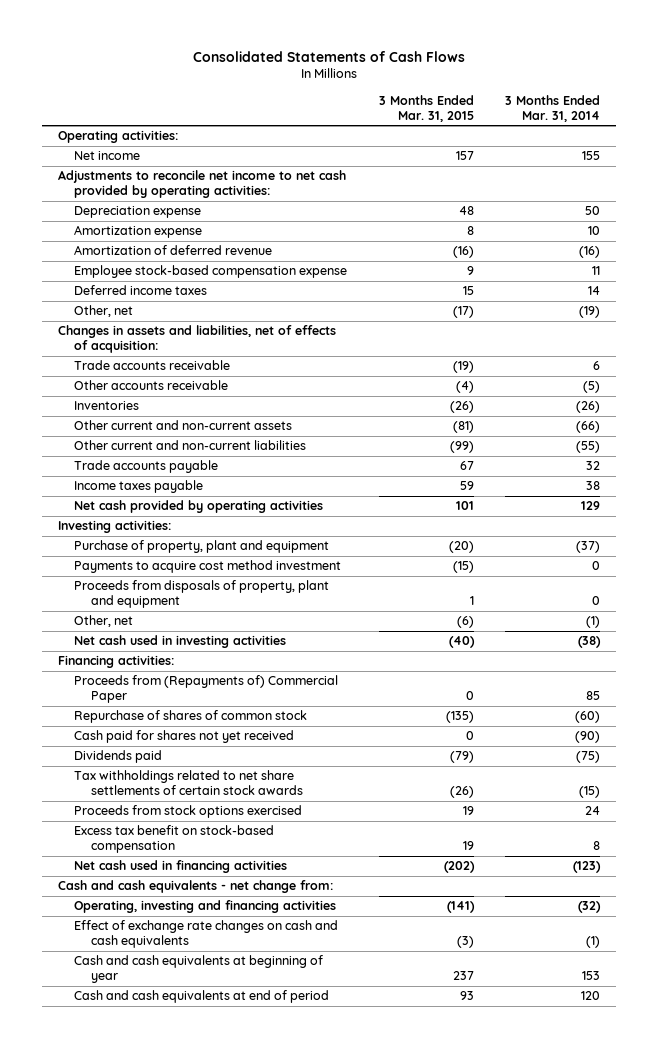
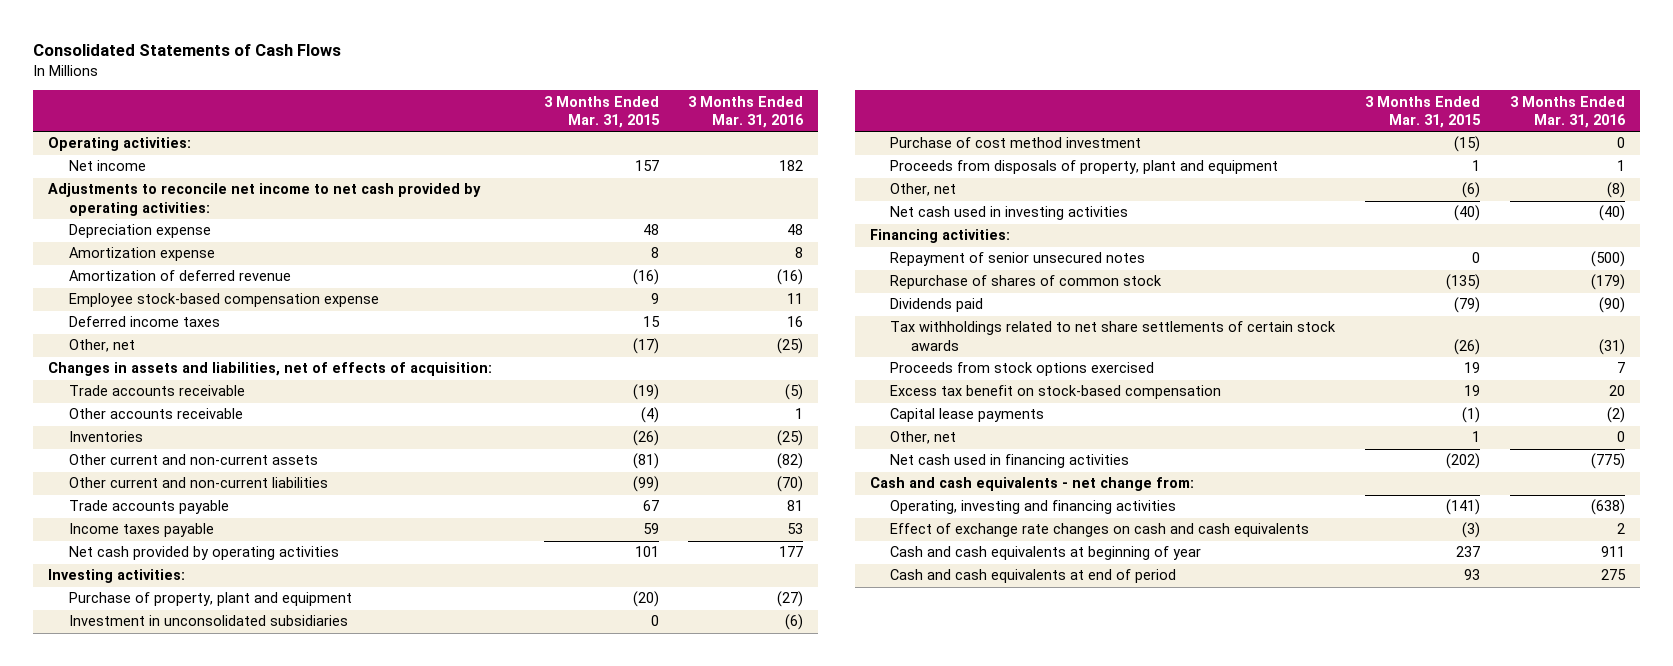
- | 3 Months Ended Mar. 31, 2015 | 3 Months Ended Mar. 31, 2014
+ | 3 Months Ended Mar. 31, 2015 | 3 Months Ended Mar. 31, 2016
- Payments to acquire cost method investment | (15) | 0
+ Investment in unconsolidated subsidiaries | 0 | (6)
+ Purchase of cost method investment | (15) | 0
- Proceeds from (Repayments of) Commercial Paper | 0 | 85
+ Repayment of senior unsecured notes | 0 | (500)
- Cash paid for shares not yet received | 0 | (90)
+ Capital lease payments | (1) | (2)
+ Other, net | 1 | 0

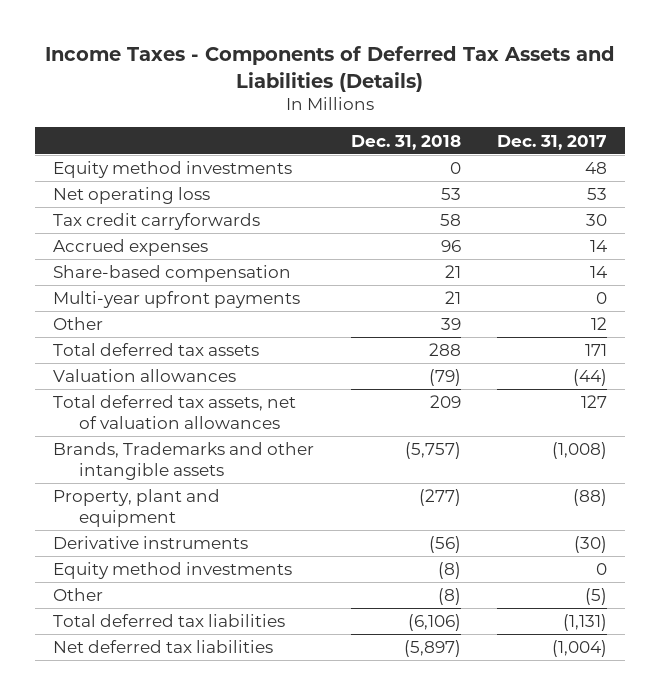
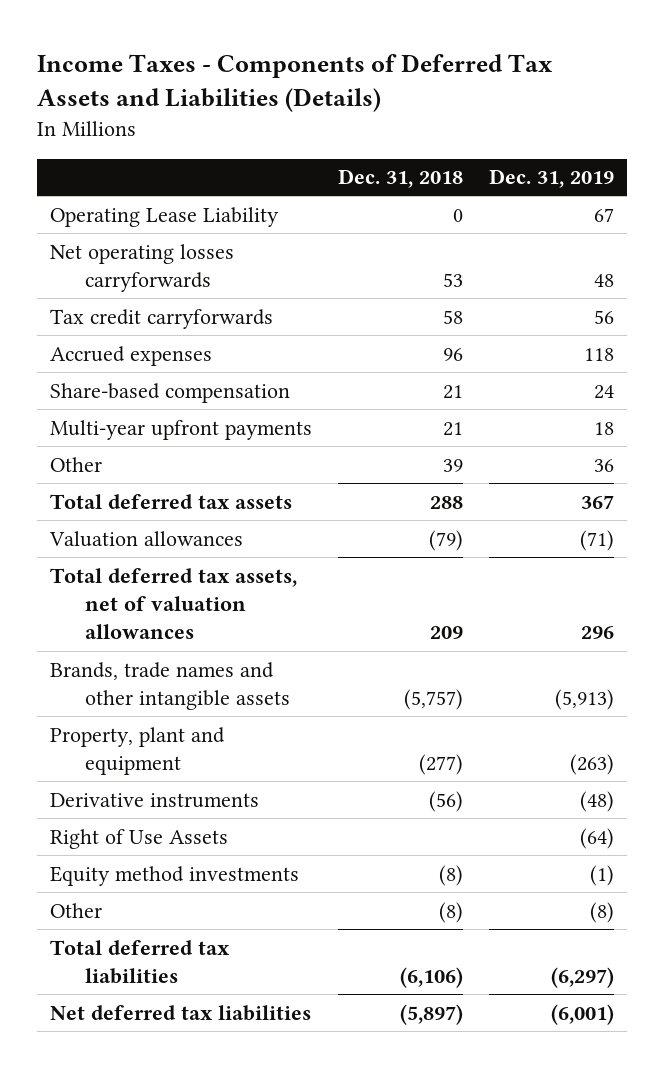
- | Dec. 31, 2018 | Dec. 31, 2017
+ | Dec. 31, 2018 | Dec. 31, 2019
- Equity method investments | 0 | 48
- Net operating loss | 53 | 53
+ Operating Lease Liability | 0 | 67
+ Net operating losses carryforwards | 53 | 48
- Brands, Trademarks and other intangible assets | (5,757) | (1,008)
+ Brands, trade names and other intangible assets | (5,757) | (5,913)
+ Right of Use Assets | | (64)

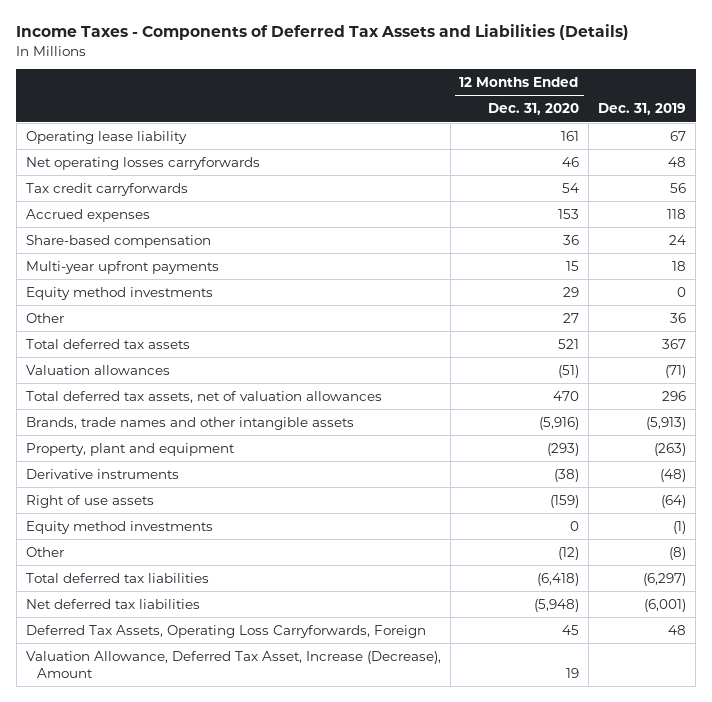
- | Dec. 31, 2018 | Dec. 31, 2019
+ | 12 Months Ended Dec. 31, 2020 | Dec. 31, 2019
- Operating Lease Liability | 0 | 67
+ Operating lease liability | 161 | 67
+ Equity method investments | 29 | 0
- Right of Use Assets | | (64)
+ Right of use assets | (159) | (64)
+ Deferred Tax Assets, Operating Loss Carryforwards, Foreign | 45 | 48
+ Valuation Allowance, Deferred Tax Asset, Increase (Decrease), Amount | 19 |

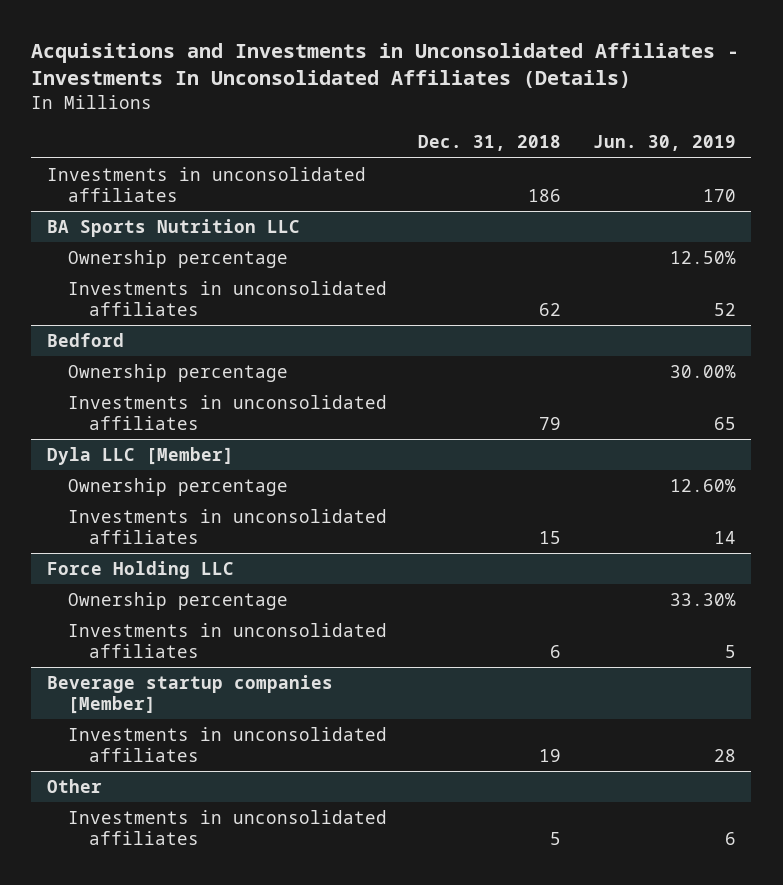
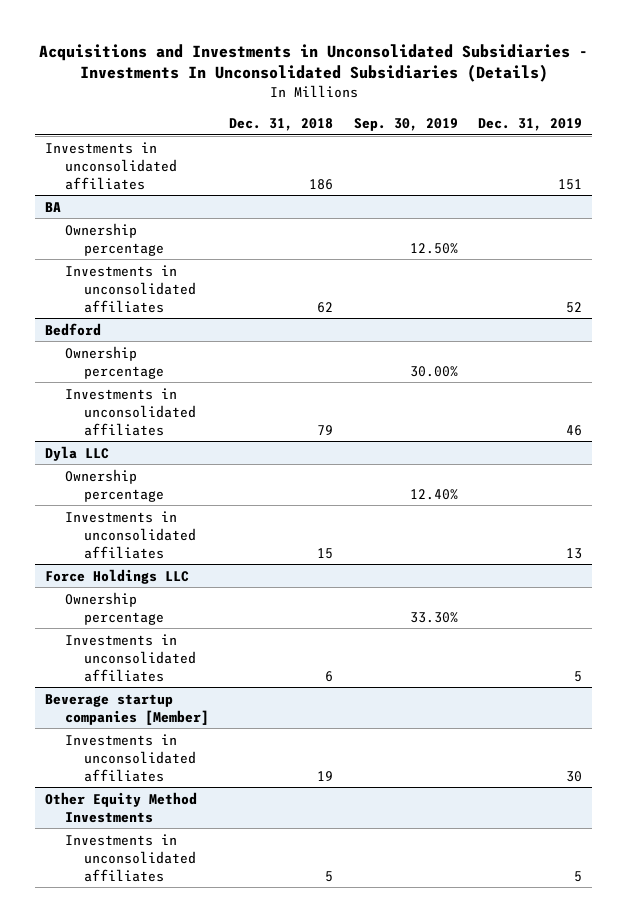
- Acquisitions and Investments in Unconsolidated Affiliates - Investments In Unconsolidated Affiliates (Details)
+ Acquisitions and Investments in Unconsolidated Subsidiaries - Investments In Unconsolidated Subsidiaries (Details)
- | Dec. 31, 2018 | Jun. 30, 2019
+ | Dec. 31, 2018 | Sep. 30, 2019 | Dec. 31, 2019
- BA Sports Nutrition LLC
+ BA
- Dyla LLC [Member]
+ Dyla LLC
- Force Holding LLC
+ Force Holdings LLC
- Other
+ Other Equity Method Investments

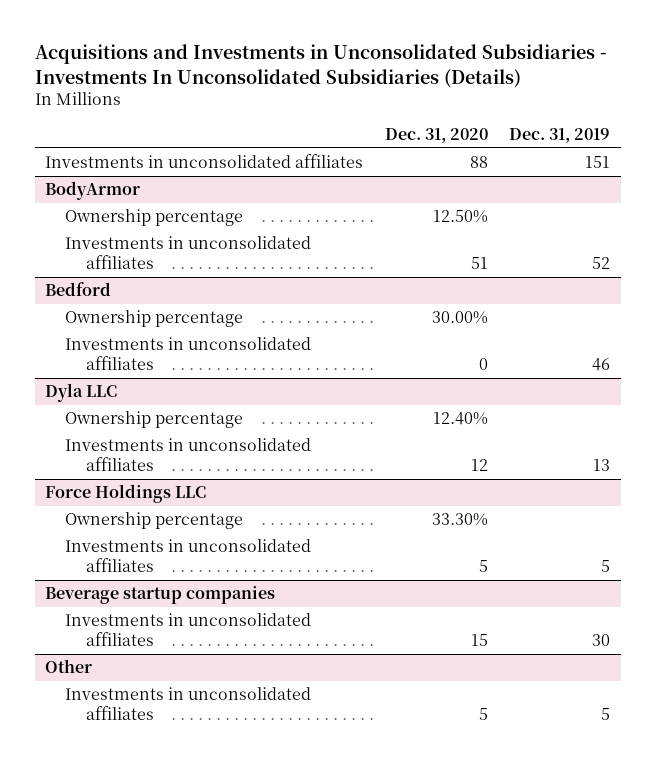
- | Dec. 31, 2018 | Sep. 30, 2019 | Dec. 31, 2019
+ | Dec. 31, 2020 | Dec. 31, 2019
- BA
+ BodyArmor
- Beverage startup companies [Member]
+ Beverage startup companies
- Other Equity Method Investments
+ Other

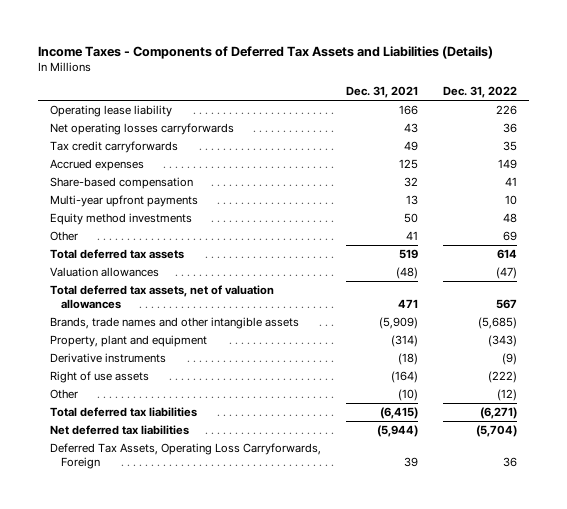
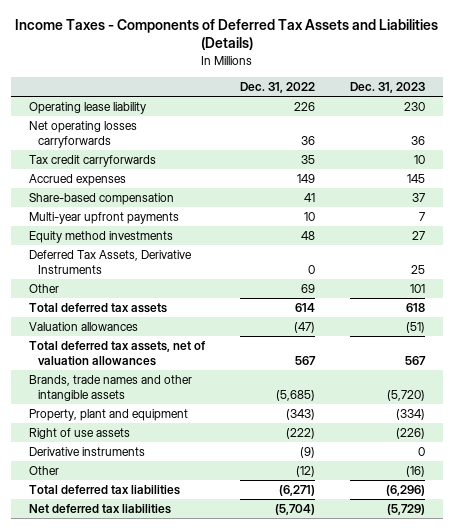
- | Dec. 31, 2021 | Dec. 31, 2022
+ | Dec. 31, 2022 | Dec. 31, 2023
+ Deferred Tax Assets, Derivative Instruments | 0 | 25
moved down: Derivative instruments | (9) | 0
- Deferred Tax Assets, Operating Loss Carryforwards, Foreign | 39 | 36

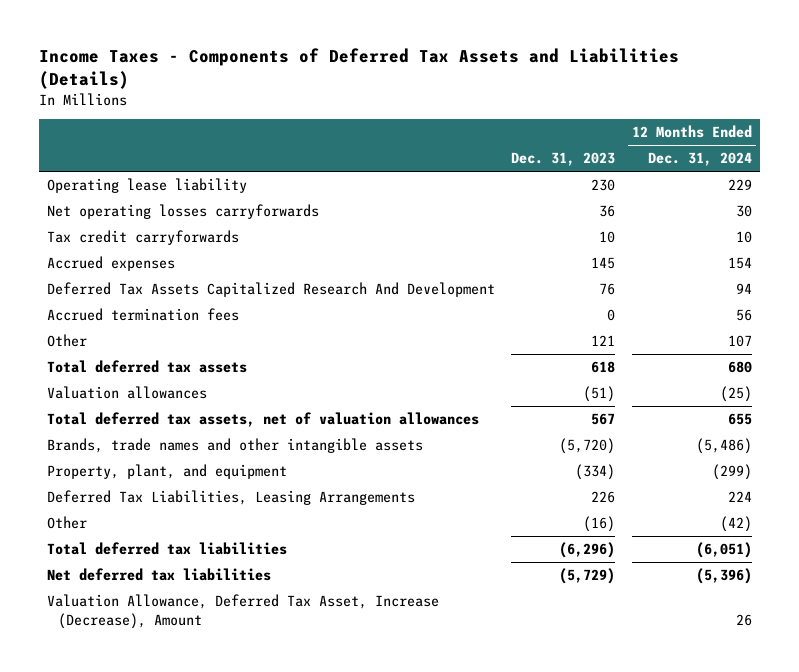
- | Dec. 31, 2022 | Dec. 31, 2023
+ | Dec. 31, 2023 | 12 Months Ended Dec. 31, 2024
- Share-based compensation | 41 | 37
- Multi-year upfront payments | 10 | 7
- Equity method investments | 48 | 27
- Deferred Tax Assets, Derivative Instruments | 0 | 25
- Other | 69 | 101
+ Deferred Tax Assets Capitalized Research And Development | 76 | 94
+ Accrued termination fees | 0 | 56
+ Other | 121 | 107
- Property, plant and equipment | (343) | (334)
- Right of use assets | (222) | (226)
- Derivative instruments | (9) | 0
+ Property, plant, and equipment | (334) | (299)
+ Deferred Tax Liabilities, Leasing Arrangements | 226 | 224
+ Valuation Allowance, Deferred Tax Asset, Increase (Decrease), Amount | | 26

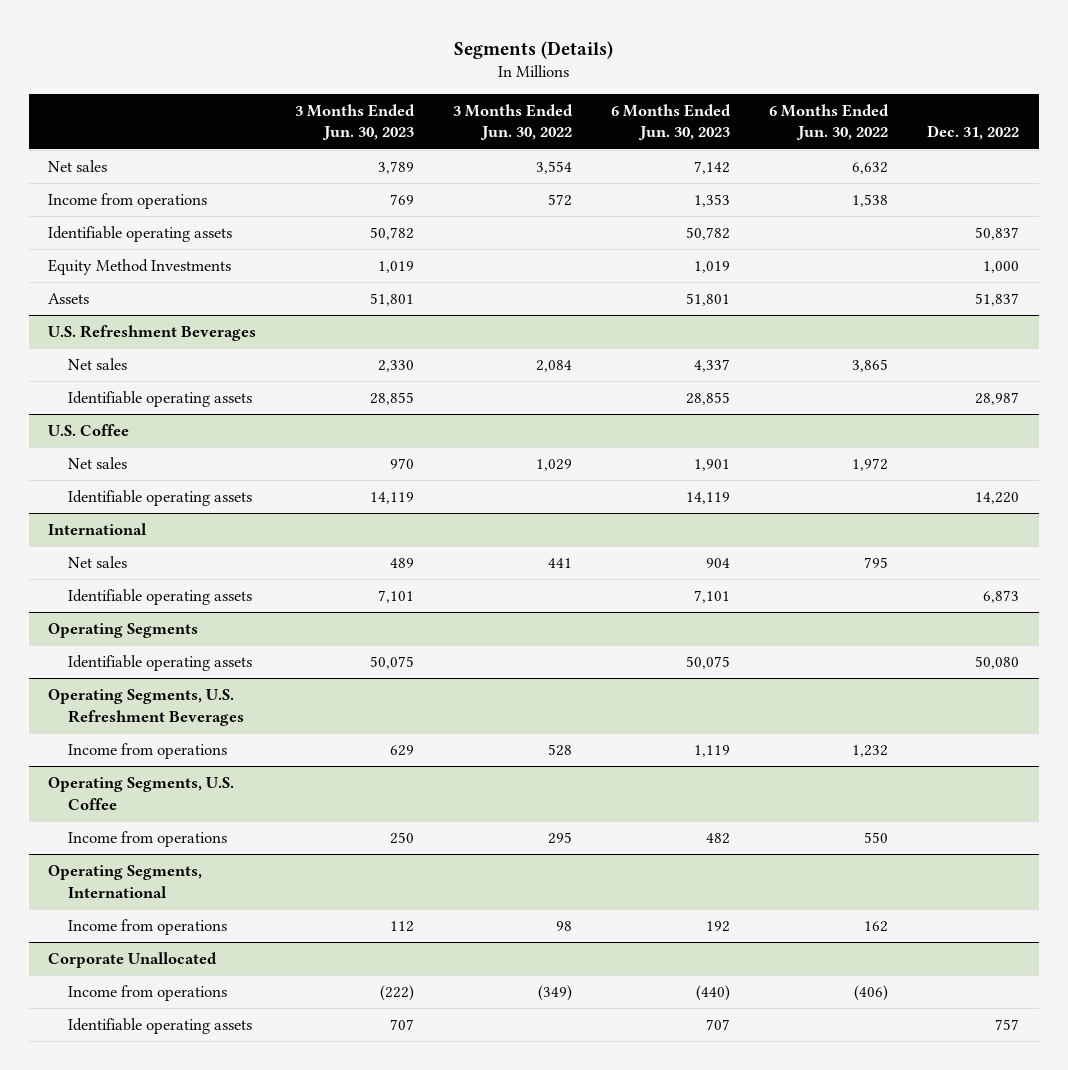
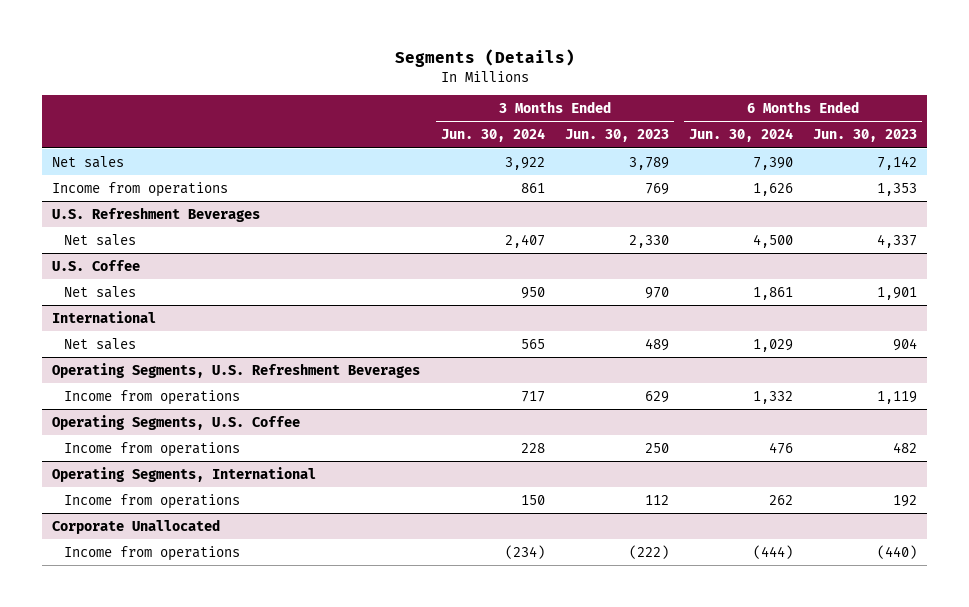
- | 3 Months Ended Jun. 30, 2023 | 3 Months Ended Jun. 30, 2022 | 6 Months Ended Jun. 30, 2023 | 6 Months Ended Jun. 30, 2022 | Dec. 31, 2022
+ | 3 Months Ended Jun. 30, 2024 | 3 Months Ended Jun. 30, 2023 | 6 Months Ended Jun. 30, 2024 | 6 Months Ended Jun. 30, 2023
- Identifiable operating assets | 50,782 | | 50,782 | | 50,837
- Equity Method Investments | 1,019 | | 1,019 | | 1,000
- Assets | 51,801 | | 51,801 | | 51,837
@ U.S. Refreshment Beverages
- Identifiable operating assets | 28,855 | | 28,855 | | 28,987
@ U.S. Coffee
- Identifiable operating assets | 14,119 | | 14,119 | | 14,220
@ International
- Identifiable operating assets | 7,101 | | 7,101 | | 6,873
- Operating Segments
- Identifiable operating assets | 50,075 | | 50,075 | | 50,080
@ Corporate Unallocated
- Identifiable operating assets | 707 | | 707 | | 757

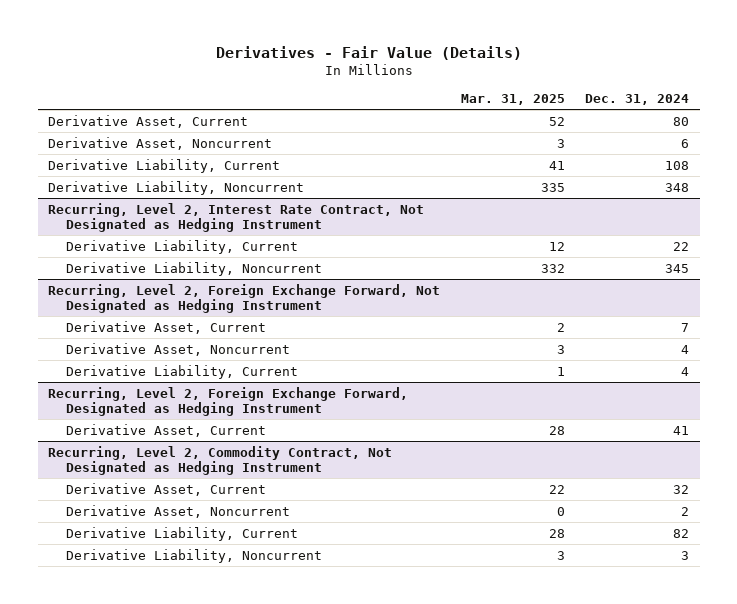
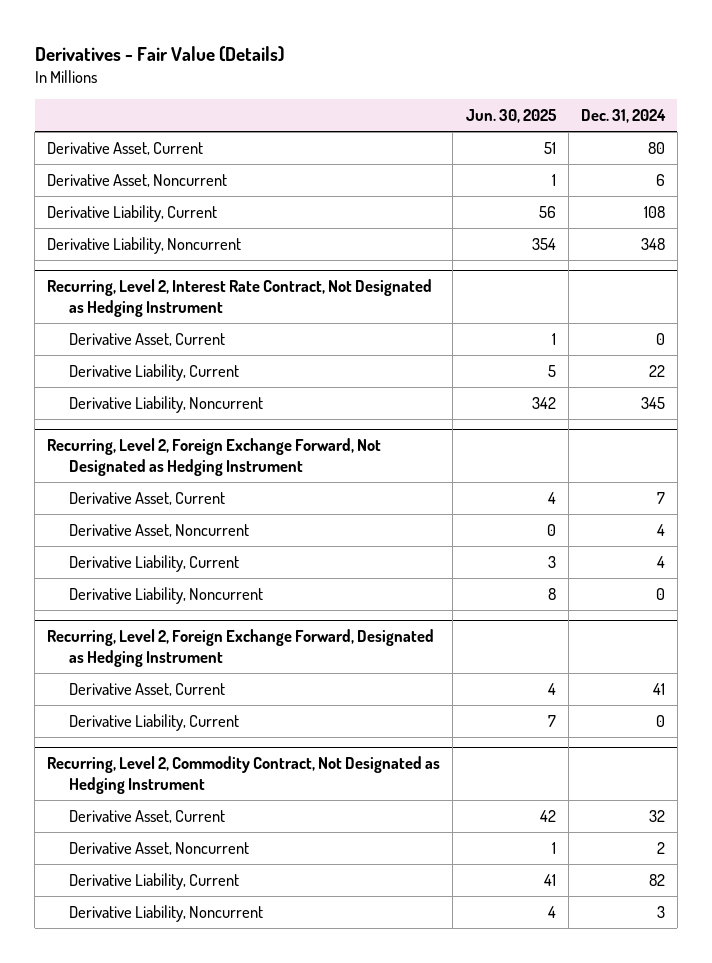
- | Mar. 31, 2025 | Dec. 31, 2024
+ | Jun. 30, 2025 | Dec. 31, 2024
@ Recurring, Level 2, Interest Rate Contract, Not Designated as Hedging Instrument
+ Derivative Asset, Current | 1 | 0
@ Recurring, Level 2, Foreign Exchange Forward, Not Designated as Hedging Instrument
+ Derivative Liability, Noncurrent | 8 | 0
@ Recurring, Level 2, Foreign Exchange Forward, Designated as Hedging Instrument
+ Derivative Liability, Current | 7 | 0

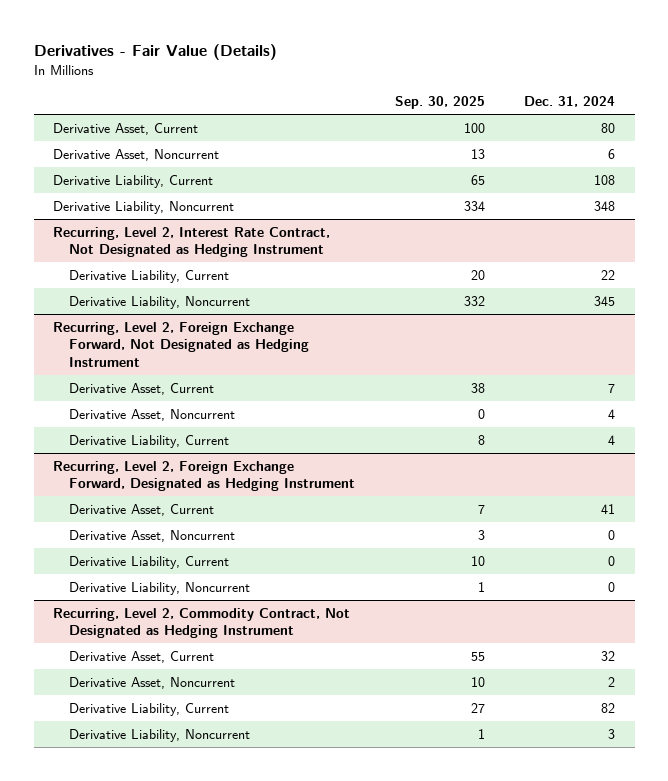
- | Jun. 30, 2025 | Dec. 31, 2024
+ | Sep. 30, 2025 | Dec. 31, 2024
@ Recurring, Level 2, Interest Rate Contract, Not Designated as Hedging Instrument
- Derivative Asset, Current | 1 | 0
@ Recurring, Level 2, Foreign Exchange Forward, Not Designated as Hedging Instrument
- Derivative Liability, Noncurrent | 8 | 0
@ Recurring, Level 2, Foreign Exchange Forward, Designated as Hedging Instrument
+ Derivative Asset, Noncurrent | 3 | 0
+ Derivative Liability, Noncurrent | 1 | 0

